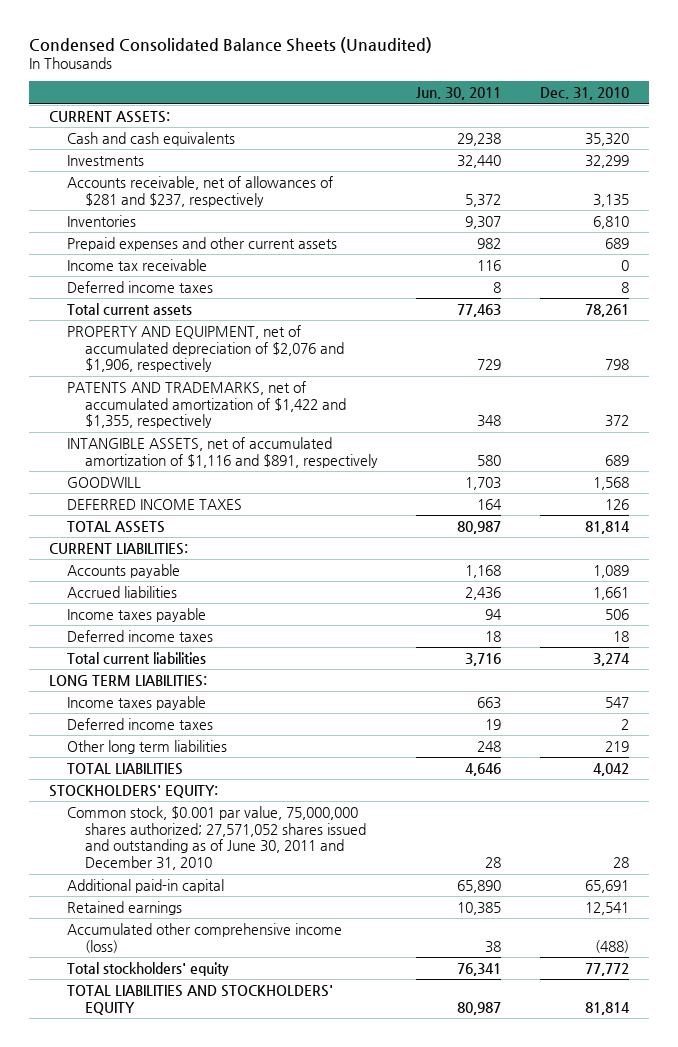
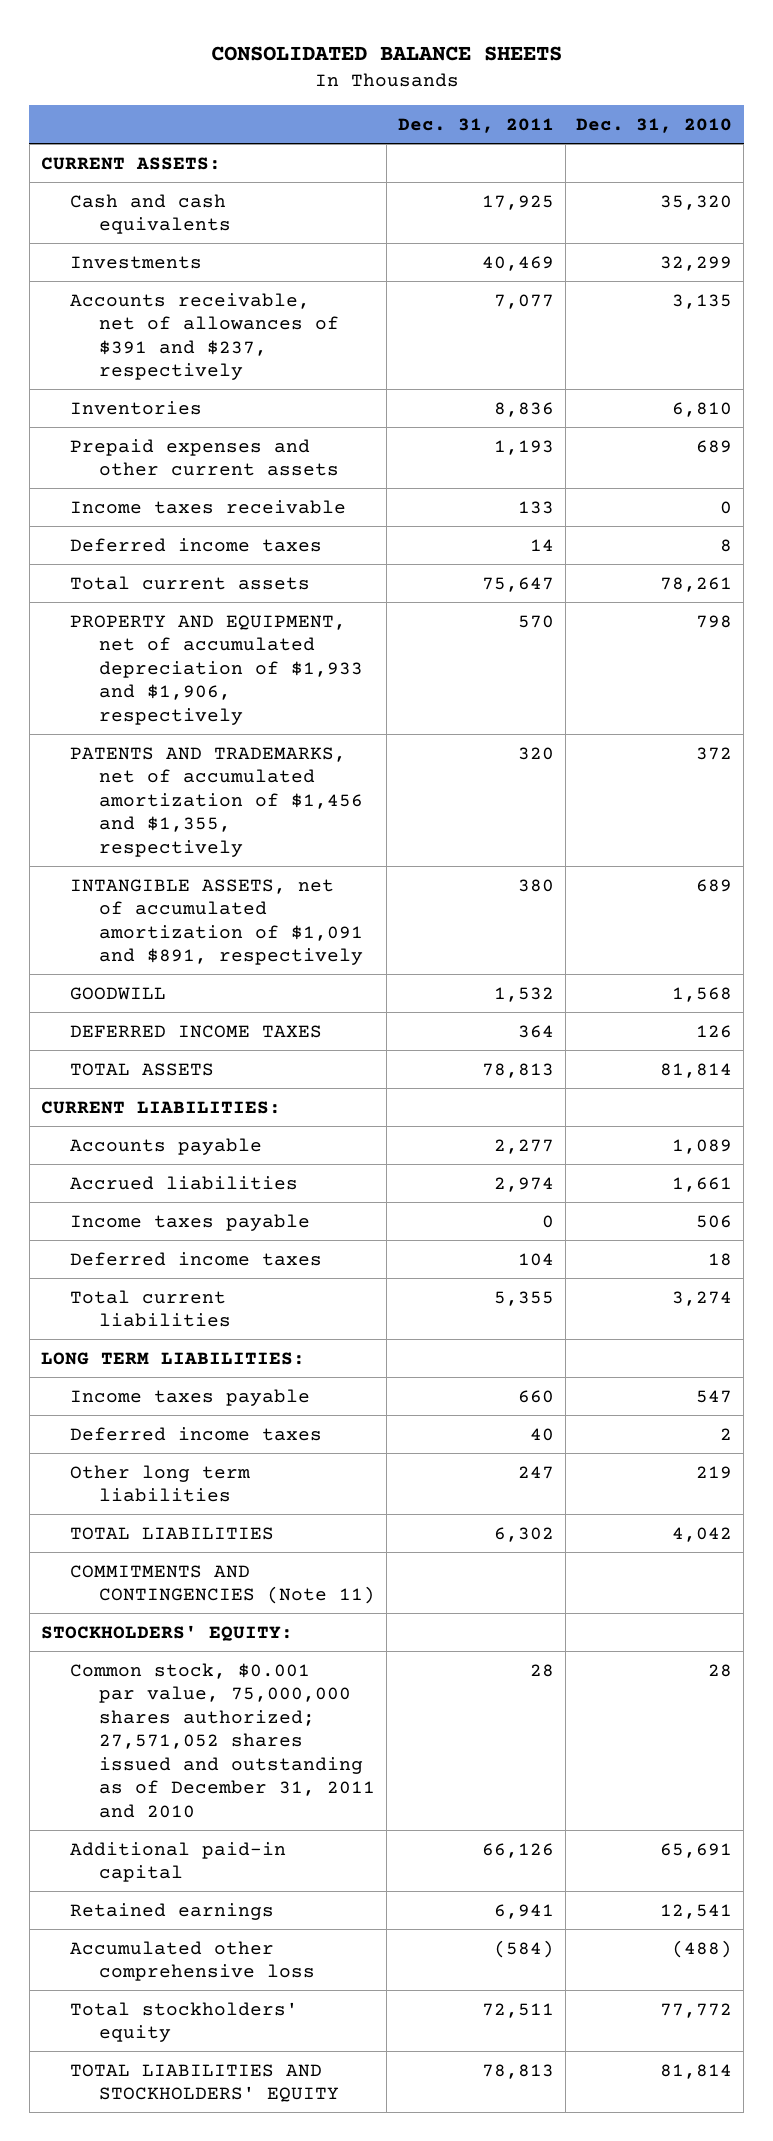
- Condensed Consolidated Balance Sheets (Unaudited)
+ CONSOLIDATED BALANCE SHEETS
- | Jun. 30, 2011 | Dec. 31, 2010
+ | Dec. 31, 2011 | Dec. 31, 2010
- Accounts receivable, net of allowances of $281 and $237, respectively | 5,372 | 3,135
+ Accounts receivable, net of allowances of $391 and $237, respectively | 7,077 | 3,135
- Income tax receivable | 116 | 0
+ Income taxes receivable | 133 | 0
- PROPERTY AND EQUIPMENT, net of accumulated depreciation of $2,076 and $1,906, respectively | 729 | 798
- PATENTS AND TRADEMARKS, net of accumulated amortization of $1,422 and $1,355, respectively | 348 | 372
- INTANGIBLE ASSETS, net of accumulated amortization of $1,116 and $891, respectively | 580 | 689
+ PROPERTY AND EQUIPMENT, net of accumulated depreciation of $1,933 and $1,906, respectively | 570 | 798
+ PATENTS AND TRADEMARKS, net of accumulated amortization of $1,456 and $1,355, respectively | 320 | 372
+ INTANGIBLE ASSETS, net of accumulated amortization of $1,091 and $891, respectively | 380 | 689
+ COMMITMENTS AND CONTINGENCIES (Note 11)
- Common stock, $0.001 par value, 75,000,000 shares authorized; 27,571,052 shares issued and outstanding as of June 30, 2011 and December 31, 2010 | 28 | 28
+ Common stock, $0.001 par value, 75,000,000 shares authorized; 27,571,052 shares issued and outstanding as of December 31, 2011 and 2010 | 28 | 28
- Accumulated other comprehensive income (loss) | 38 | (488)
+ Accumulated other comprehensive loss | (584) | (488)

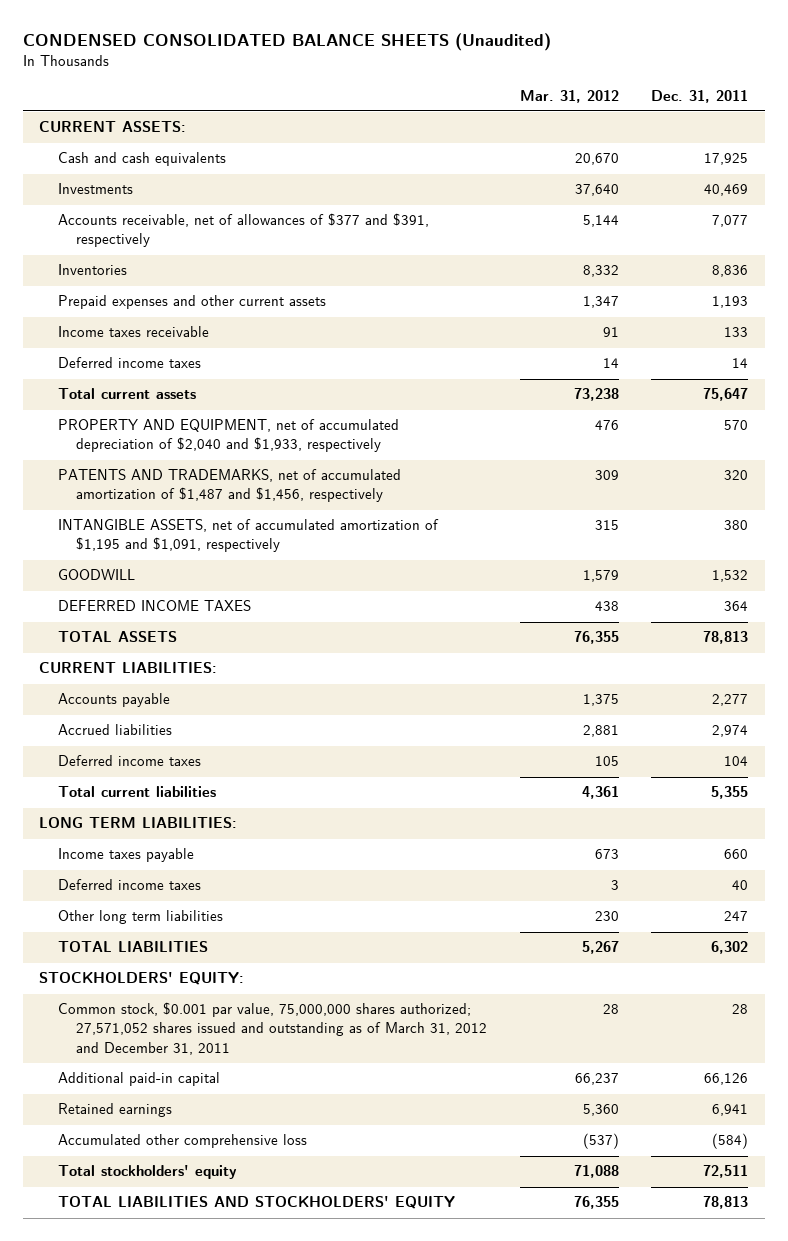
- CONSOLIDATED BALANCE SHEETS
+ CONDENSED CONSOLIDATED BALANCE SHEETS (Unaudited)
- | Dec. 31, 2011 | Dec. 31, 2010
+ | Mar. 31, 2012 | Dec. 31, 2011
- Accounts receivable, net of allowances of $391 and $237, respectively | 7,077 | 3,135
+ Accounts receivable, net of allowances of $377 and $391, respectively | 5,144 | 7,077
- PROPERTY AND EQUIPMENT, net of accumulated depreciation of $1,933 and $1,906, respectively | 570 | 798
- PATENTS AND TRADEMARKS, net of accumulated amortization of $1,456 and $1,355, respectively | 320 | 372
- INTANGIBLE ASSETS, net of accumulated amortization of $1,091 and $891, respectively | 380 | 689
+ PROPERTY AND EQUIPMENT, net of accumulated depreciation of $2,040 and $1,933, respectively | 476 | 570
+ PATENTS AND TRADEMARKS, net of accumulated amortization of $1,487 and $1,456, respectively | 309 | 320
+ INTANGIBLE ASSETS, net of accumulated amortization of $1,195 and $1,091, respectively | 315 | 380
- Income taxes payable | 0 | 506
- COMMITMENTS AND CONTINGENCIES (Note 11)
- Common stock, $0.001 par value, 75,000,000 shares authorized; 27,571,052 shares issued and outstanding as of December 31, 2011 and 2010 | 28 | 28
+ Common stock, $0.001 par value, 75,000,000 shares authorized; 27,571,052 shares issued and outstanding as of March 31, 2012 and December 31, 2011 | 28 | 28

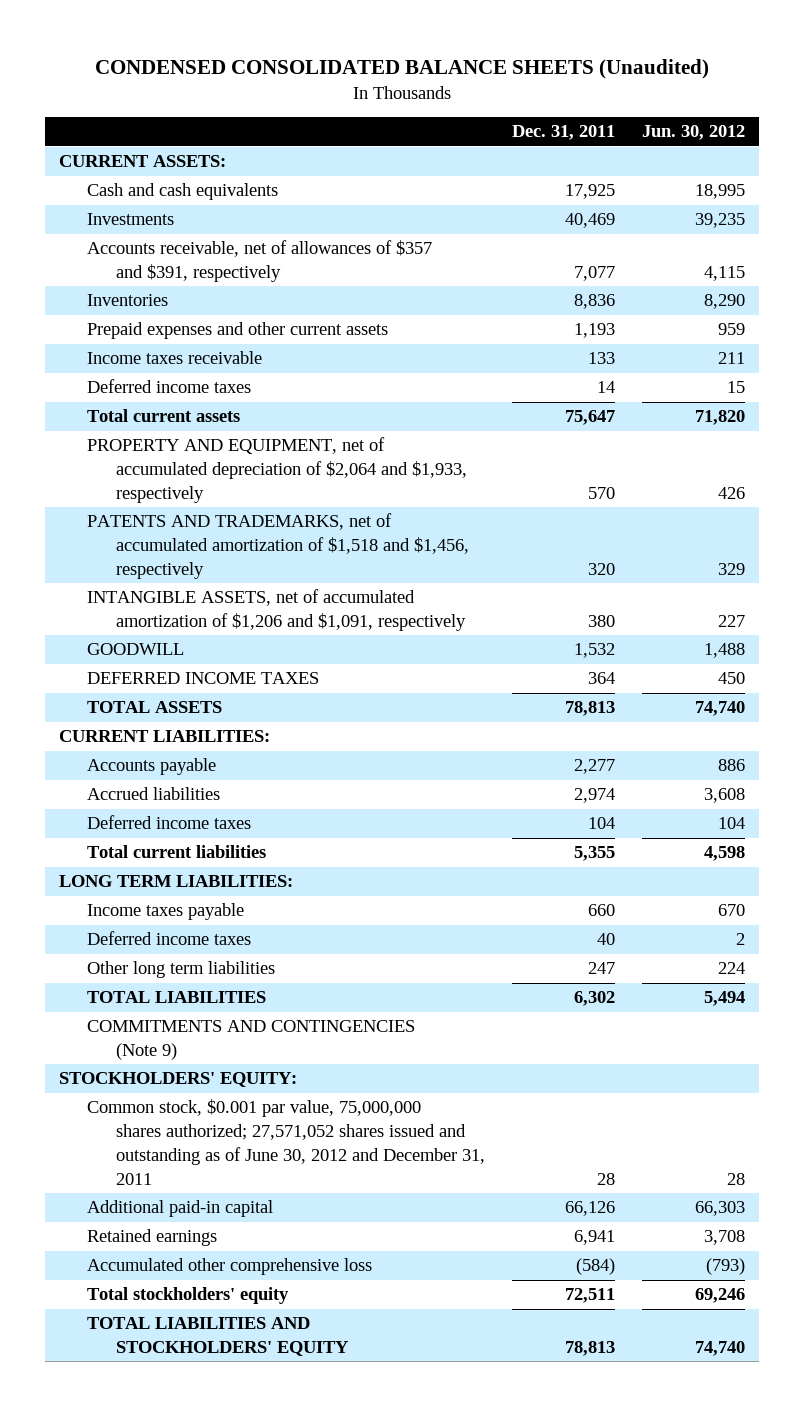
- | Mar. 31, 2012 | Dec. 31, 2011
+ | Dec. 31, 2011 | Jun. 30, 2012
- Accounts receivable, net of allowances of $377 and $391, respectively | 5,144 | 7,077
+ Accounts receivable, net of allowances of $357 and $391, respectively | 7,077 | 4,115
- PROPERTY AND EQUIPMENT, net of accumulated depreciation of $2,040 and $1,933, respectively | 476 | 570
- PATENTS AND TRADEMARKS, net of accumulated amortization of $1,487 and $1,456, respectively | 309 | 320
- INTANGIBLE ASSETS, net of accumulated amortization of $1,195 and $1,091, respectively | 315 | 380
+ PROPERTY AND EQUIPMENT, net of accumulated depreciation of $2,064 and $1,933, respectively | 570 | 426
+ PATENTS AND TRADEMARKS, net of accumulated amortization of $1,518 and $1,456, respectively | 320 | 329
+ INTANGIBLE ASSETS, net of accumulated amortization of $1,206 and $1,091, respectively | 380 | 227
+ COMMITMENTS AND CONTINGENCIES (Note 9)
- Common stock, $0.001 par value, 75,000,000 shares authorized; 27,571,052 shares issued and outstanding as of March 31, 2012 and December 31, 2011 | 28 | 28
+ Common stock, $0.001 par value, 75,000,000 shares authorized; 27,571,052 shares issued and outstanding as of June 30, 2012 and December 31, 2011 | 28 | 28

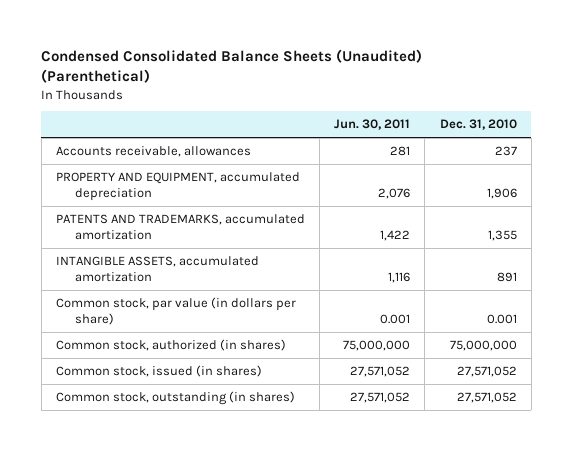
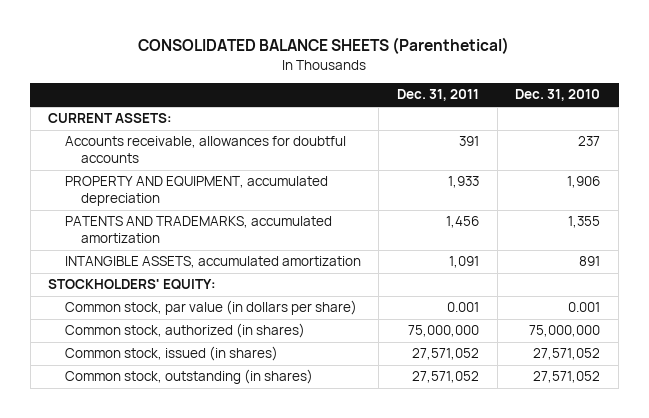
- Condensed Consolidated Balance Sheets (Unaudited) (Parenthetical)
+ CONSOLIDATED BALANCE SHEETS (Parenthetical)
- | Jun. 30, 2011 | Dec. 31, 2010
+ | Dec. 31, 2011 | Dec. 31, 2010
- Accounts receivable, allowances | 281 | 237
+ CURRENT ASSETS:
+ Accounts receivable, allowances for doubtful accounts | 391 | 237
+ STOCKHOLDERS' EQUITY:

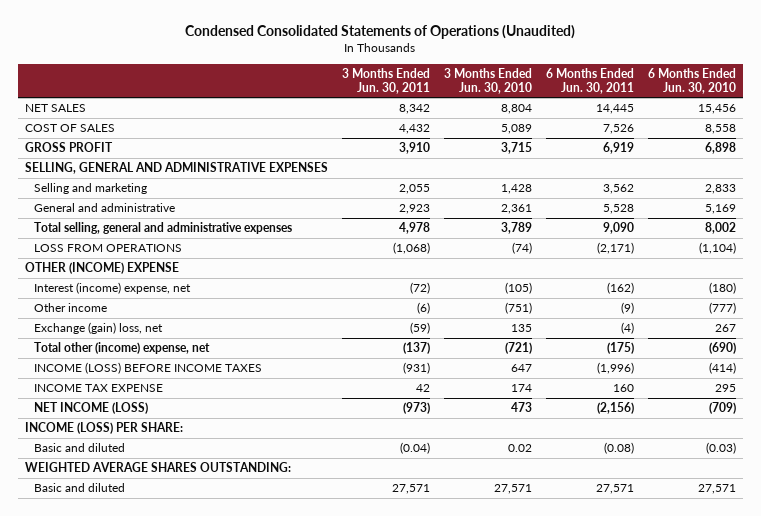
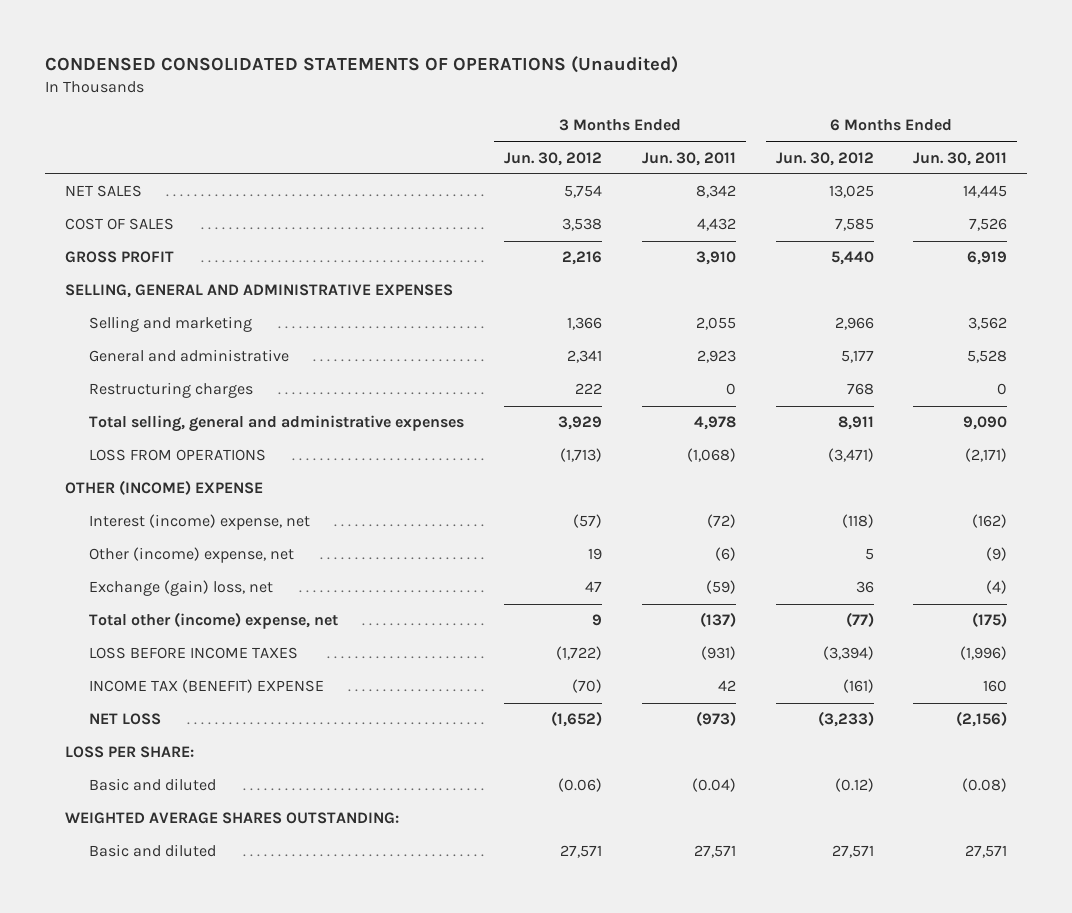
- Condensed Consolidated Statements of Operations (Unaudited)
+ CONDENSED CONSOLIDATED STATEMENTS OF OPERATIONS (Unaudited)
- | 3 Months Ended Jun. 30, 2011 | 3 Months Ended Jun. 30, 2010 | 6 Months Ended Jun. 30, 2011 | 6 Months Ended Jun. 30, 2010
+ | 3 Months Ended Jun. 30, 2012 | 3 Months Ended Jun. 30, 2011 | 6 Months Ended Jun. 30, 2012 | 6 Months Ended Jun. 30, 2011
+ Restructuring charges | 222 | 0 | 768 | 0
- Other income | (6) | (751) | (9) | (777)
+ Other (income) expense, net | 19 | (6) | 5 | (9)
- INCOME (LOSS) BEFORE INCOME TAXES | (931) | 647 | (1,996) | (414)
- INCOME TAX EXPENSE | 42 | 174 | 160 | 295
- NET INCOME (LOSS) | (973) | 473 | (2,156) | (709)
- INCOME (LOSS) PER SHARE:
+ LOSS BEFORE INCOME TAXES | (1,722) | (931) | (3,394) | (1,996)
+ INCOME TAX (BENEFIT) EXPENSE | (70) | 42 | (161) | 160
+ NET LOSS | (1,652) | (973) | (3,233) | (2,156)
+ LOSS PER SHARE:

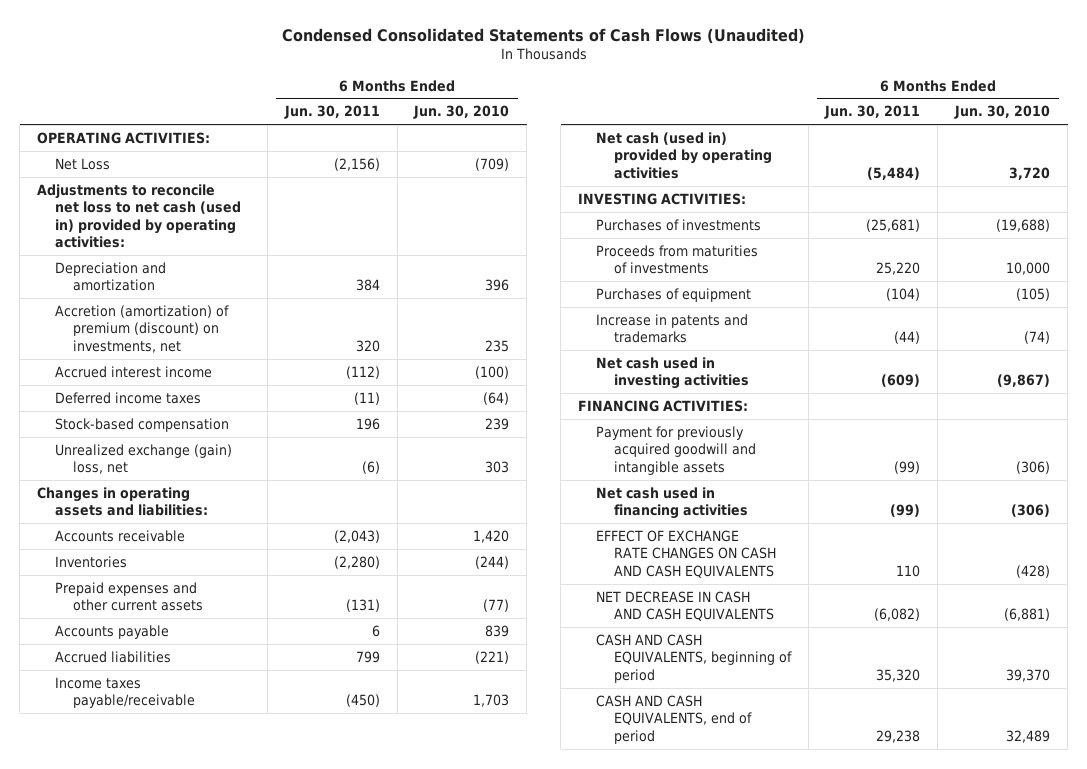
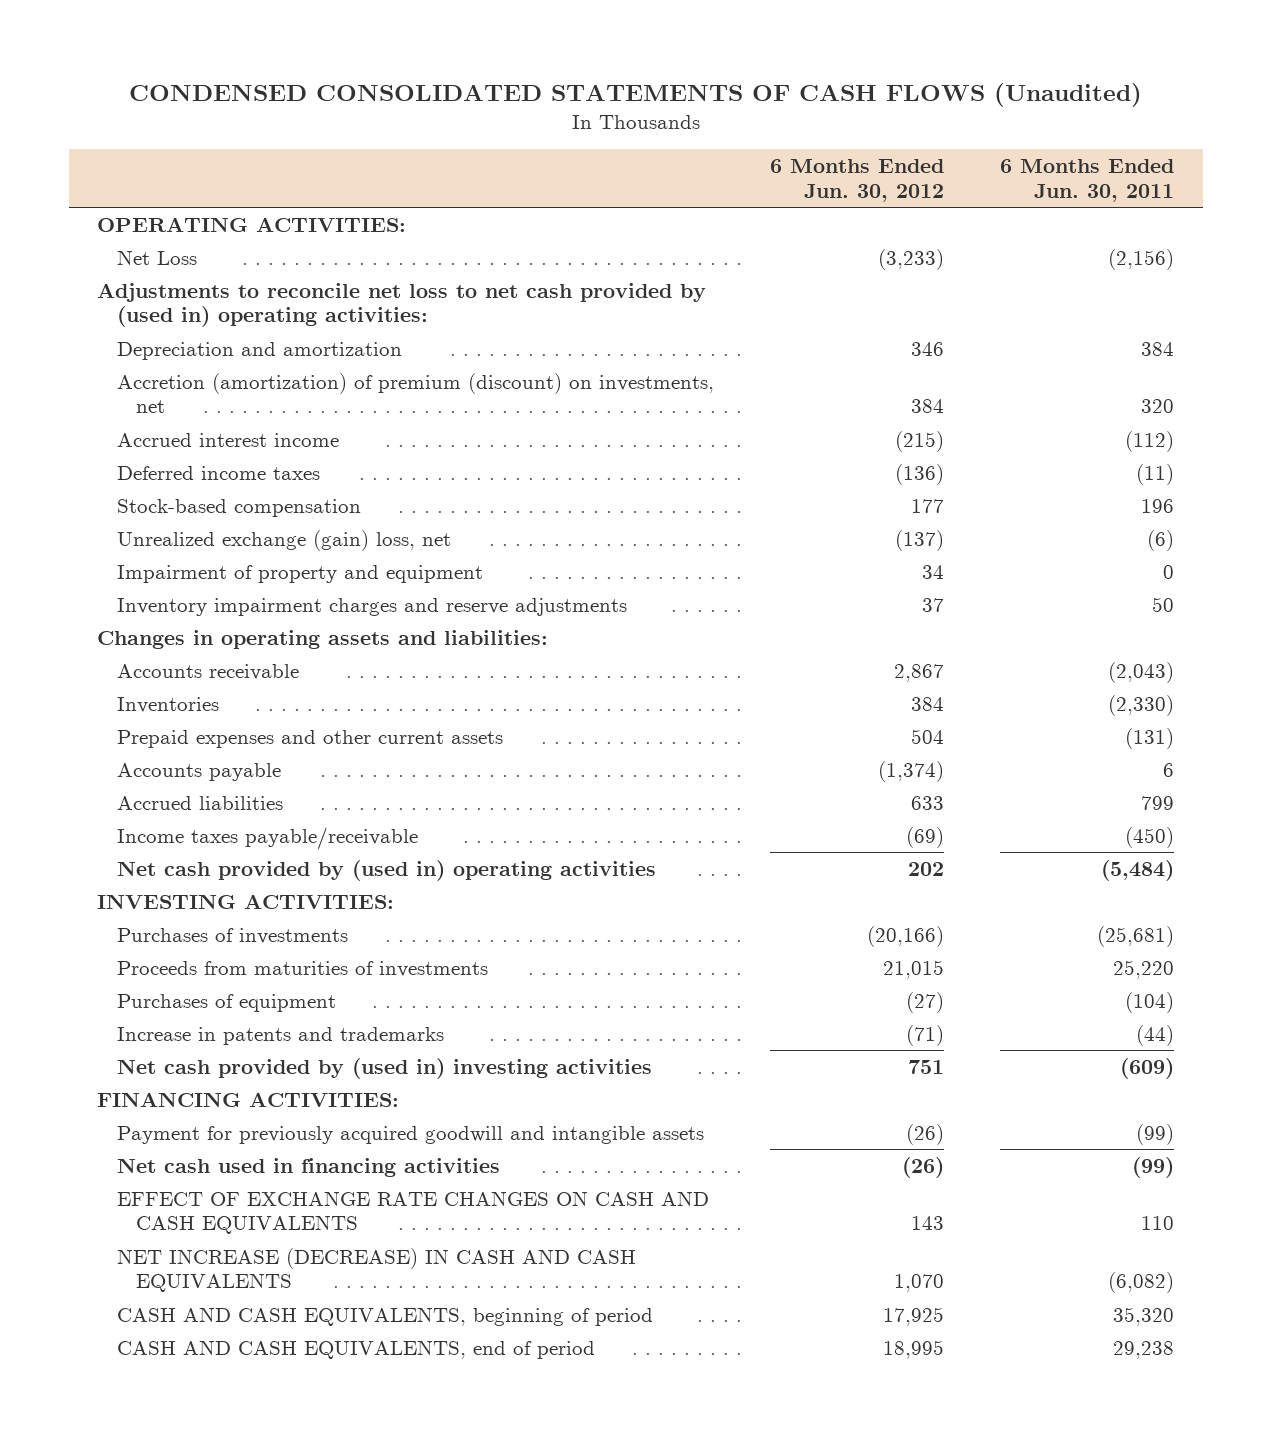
- Condensed Consolidated Statements of Cash Flows (Unaudited)
+ CONDENSED CONSOLIDATED STATEMENTS OF CASH FLOWS (Unaudited)
- | 6 Months Ended Jun. 30, 2011 | 6 Months Ended Jun. 30, 2010
+ | 6 Months Ended Jun. 30, 2012 | 6 Months Ended Jun. 30, 2011
- Adjustments to reconcile net loss to net cash (used in) provided by operating activities:
+ Adjustments to reconcile net loss to net cash provided by (used in) operating activities:
+ Impairment of property and equipment | 34 | 0
+ Inventory impairment charges and reserve adjustments | 37 | 50
- Inventories | (2,280) | (244)
+ Inventories | 384 | (2,330)
- Net cash (used in) provided by operating activities | (5,484) | 3,720
+ Net cash provided by (used in) operating activities | 202 | (5,484)
- Net cash used in investing activities | (609) | (9,867)
+ Net cash provided by (used in) investing activities | 751 | (609)
- NET DECREASE IN CASH AND CASH EQUIVALENTS | (6,082) | (6,881)
+ NET INCREASE (DECREASE) IN CASH AND CASH EQUIVALENTS | 1,070 | (6,082)

